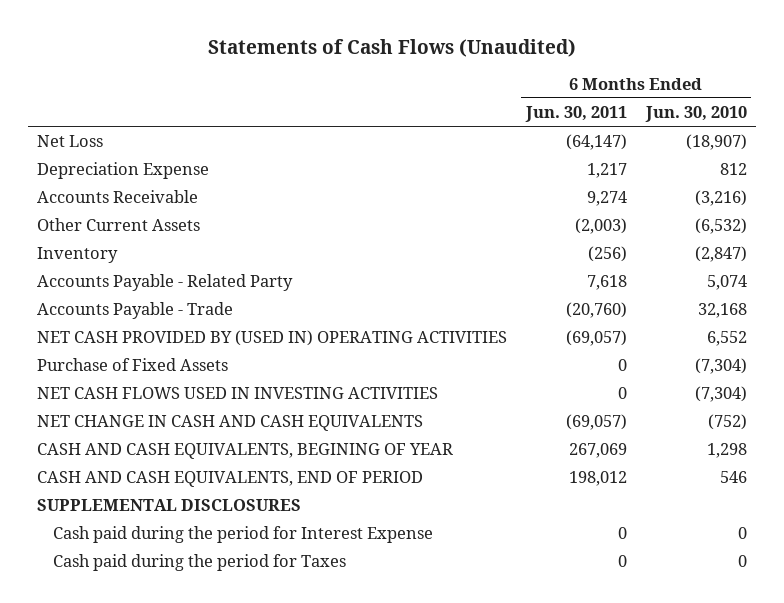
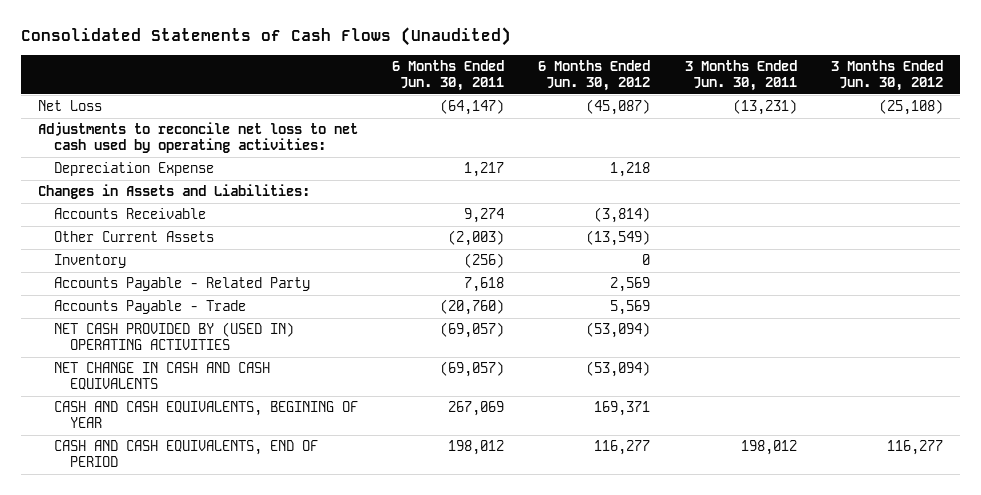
- Statements of Cash Flows (Unaudited)
+ Consolidated Statements of Cash Flows (Unaudited)
- | 6 Months Ended Jun. 30, 2011 | 6 Months Ended Jun. 30, 2010
+ | 6 Months Ended Jun. 30, 2011 | 6 Months Ended Jun. 30, 2012 | 3 Months Ended Jun. 30, 2011 | 3 Months Ended Jun. 30, 2012
+ Adjustments to reconcile net loss to net cash used by operating activities:
+ Changes in Assets and Liabilities:
- Purchase of Fixed Assets | 0 | (7,304)
- NET CASH FLOWS USED IN INVESTING ACTIVITIES | 0 | (7,304)
- SUPPLEMENTAL DISCLOSURES
- Cash paid during the period for Interest Expense | 0 | 0
- Cash paid during the period for Taxes | 0 | 0

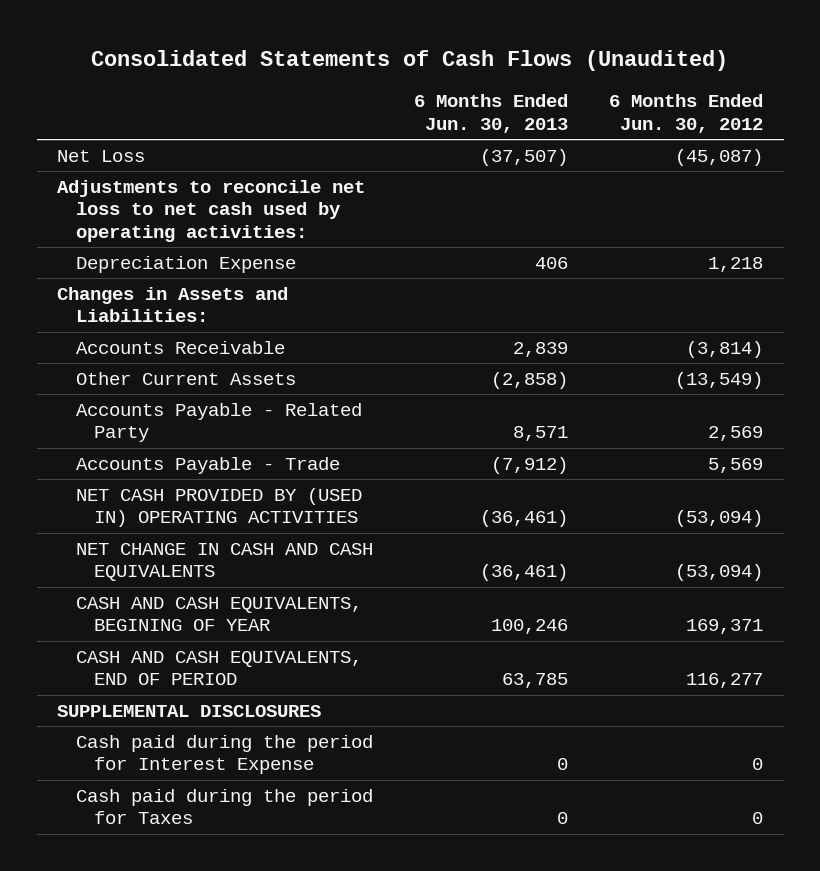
- | 6 Months Ended Jun. 30, 2011 | 6 Months Ended Jun. 30, 2012 | 3 Months Ended Jun. 30, 2011 | 3 Months Ended Jun. 30, 2012
+ | 6 Months Ended Jun. 30, 2013 | 6 Months Ended Jun. 30, 2012
- Inventory | (256) | 0 | |
+ SUPPLEMENTAL DISCLOSURES
+ Cash paid during the period for Interest Expense | 0 | 0
+ Cash paid during the period for Taxes | 0 | 0

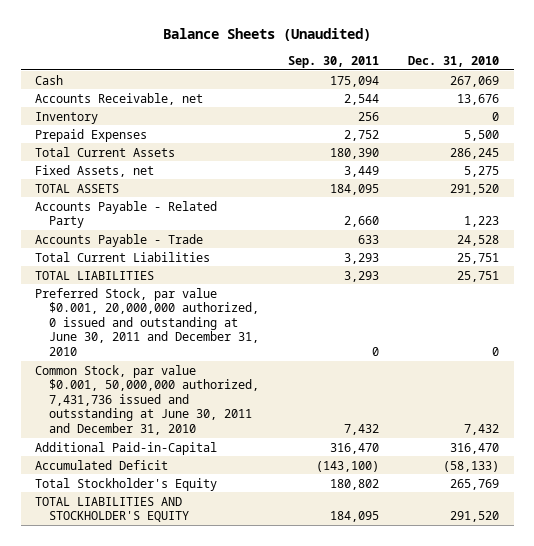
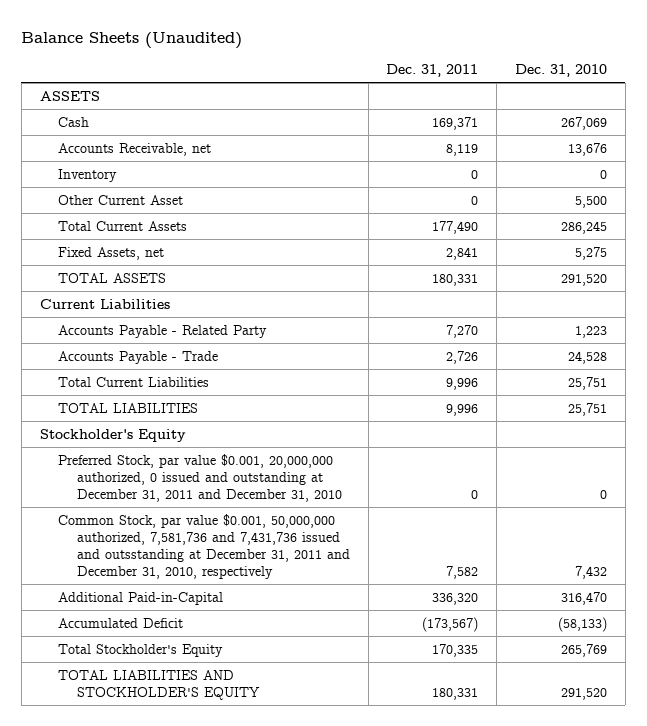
- | Sep. 30, 2011 | Dec. 31, 2010
+ | Dec. 31, 2011 | Dec. 31, 2010
+ ASSETS
- Prepaid Expenses | 2,752 | 5,500
+ Other Current Asset | 0 | 5,500
+ Current Liabilities
- Preferred Stock, par value $0.001, 20,000,000 authorized, 0 issued and outstanding at June 30, 2011 and December 31, 2010 | 0 | 0
- Common Stock, par value $0.001, 50,000,000 authorized, 7,431,736 issued and outsstanding at June 30, 2011 and December 31, 2010 | 7,432 | 7,432
+ Stockholder's Equity
+ Preferred Stock, par value $0.001, 20,000,000 authorized, 0 issued and outstanding at December 31, 2011 and December 31, 2010 | 0 | 0
+ Common Stock, par value $0.001, 50,000,000 authorized, 7,581,736 and 7,431,736 issued and outsstanding at December 31, 2011 and December 31, 2010, respectively | 7,582 | 7,432

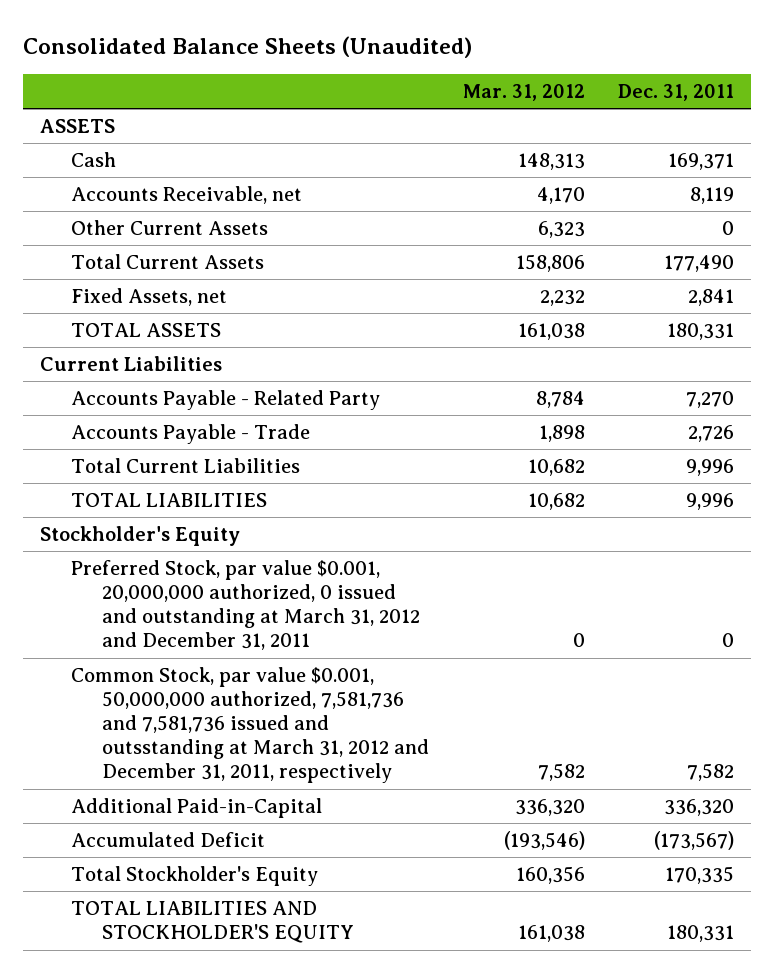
- Balance Sheets (Unaudited)
+ Consolidated Balance Sheets (Unaudited)
- | Dec. 31, 2011 | Dec. 31, 2010
+ | Mar. 31, 2012 | Dec. 31, 2011
- Inventory | 0 | 0
- Other Current Asset | 0 | 5,500
+ Other Current Assets | 6,323 | 0
- Preferred Stock, par value $0.001, 20,000,000 authorized, 0 issued and outstanding at December 31, 2011 and December 31, 2010 | 0 | 0
- Common Stock, par value $0.001, 50,000,000 authorized, 7,581,736 and 7,431,736 issued and outsstanding at December 31, 2011 and December 31, 2010, respectively | 7,582 | 7,432
+ Preferred Stock, par value $0.001, 20,000,000 authorized, 0 issued and outstanding at March 31, 2012 and December 31, 2011 | 0 | 0
+ Common Stock, par value $0.001, 50,000,000 authorized, 7,581,736 and 7,581,736 issued and outsstanding at March 31, 2012 and December 31, 2011, respectively | 7,582 | 7,582

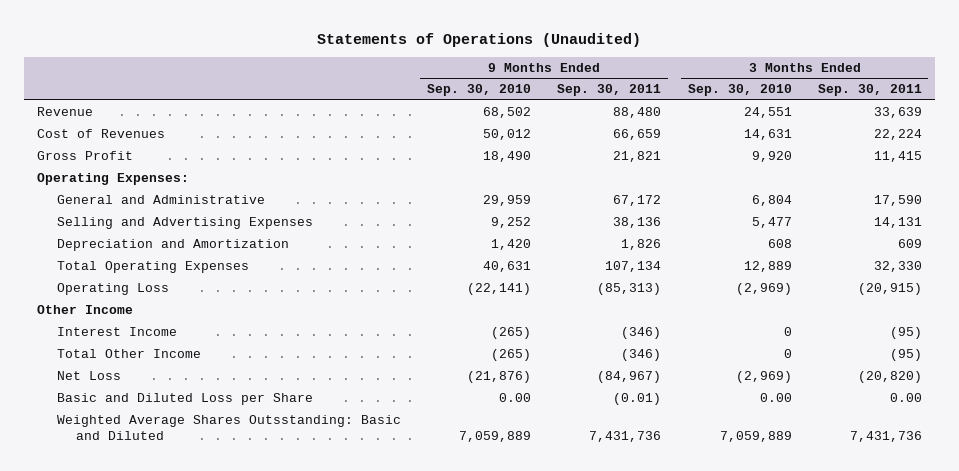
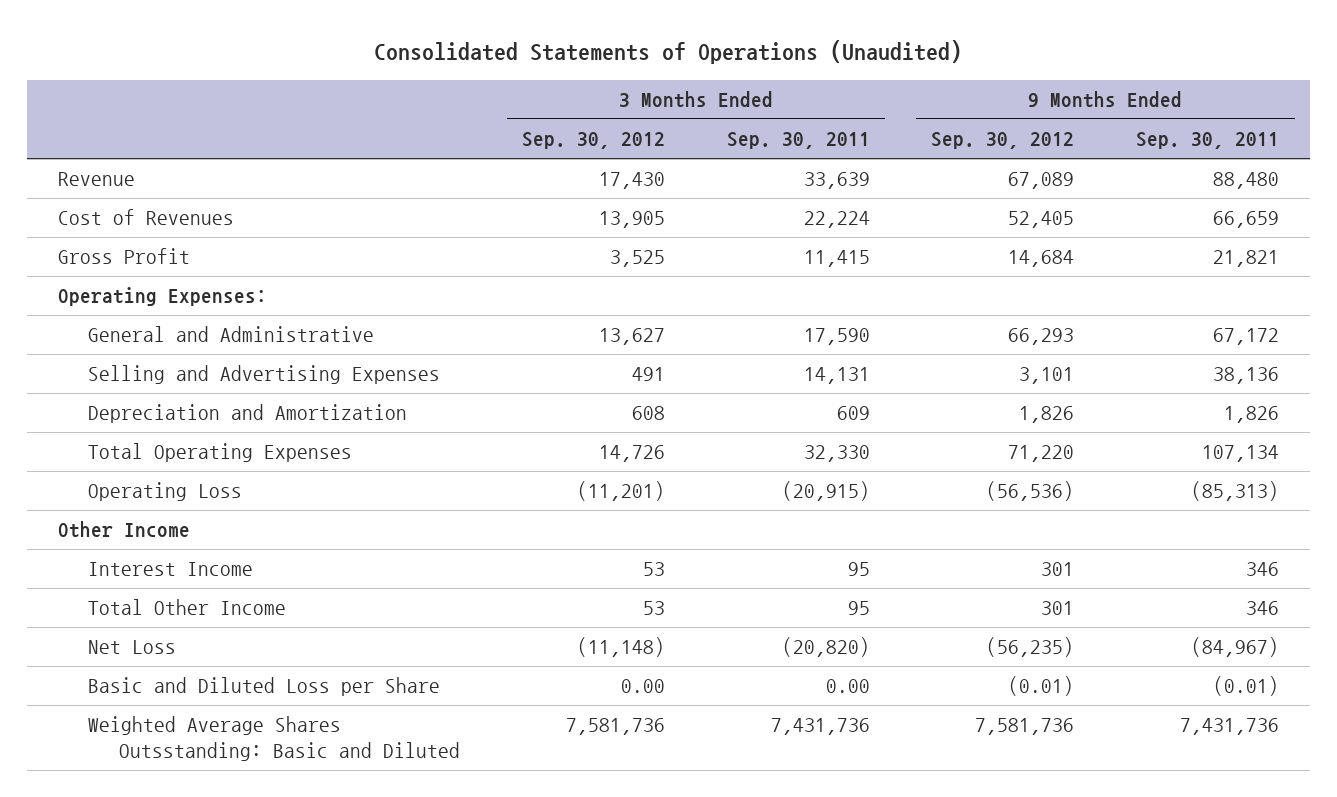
- Statements of Operations (Unaudited)
+ Consolidated Statements of Operations (Unaudited)
- | 9 Months Ended Sep. 30, 2010 | 9 Months Ended Sep. 30, 2011 | 3 Months Ended Sep. 30, 2010 | 3 Months Ended Sep. 30, 2011
+ | 3 Months Ended Sep. 30, 2012 | 3 Months Ended Sep. 30, 2011 | 9 Months Ended Sep. 30, 2012 | 9 Months Ended Sep. 30, 2011
- Interest Income | (265) | (346) | 0 | (95)
- Total Other Income | (265) | (346) | 0 | (95)
+ Interest Income | 53 | 95 | 301 | 346
+ Total Other Income | 53 | 95 | 301 | 346

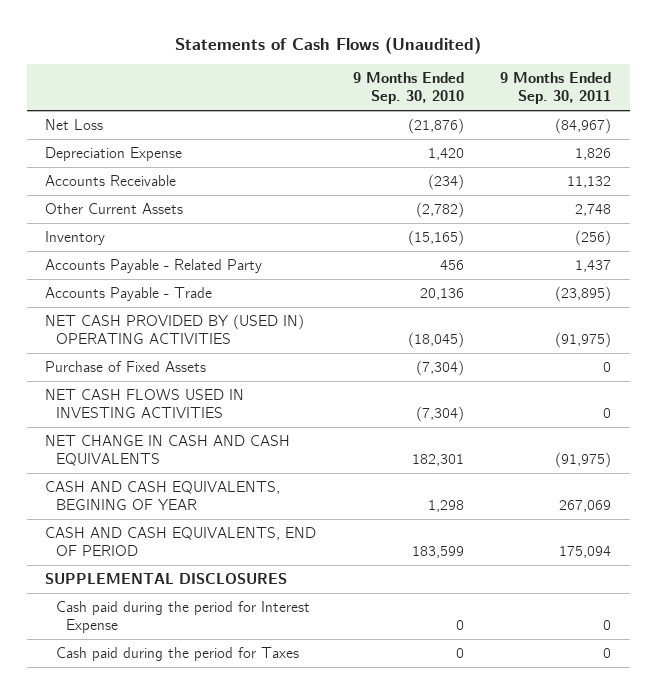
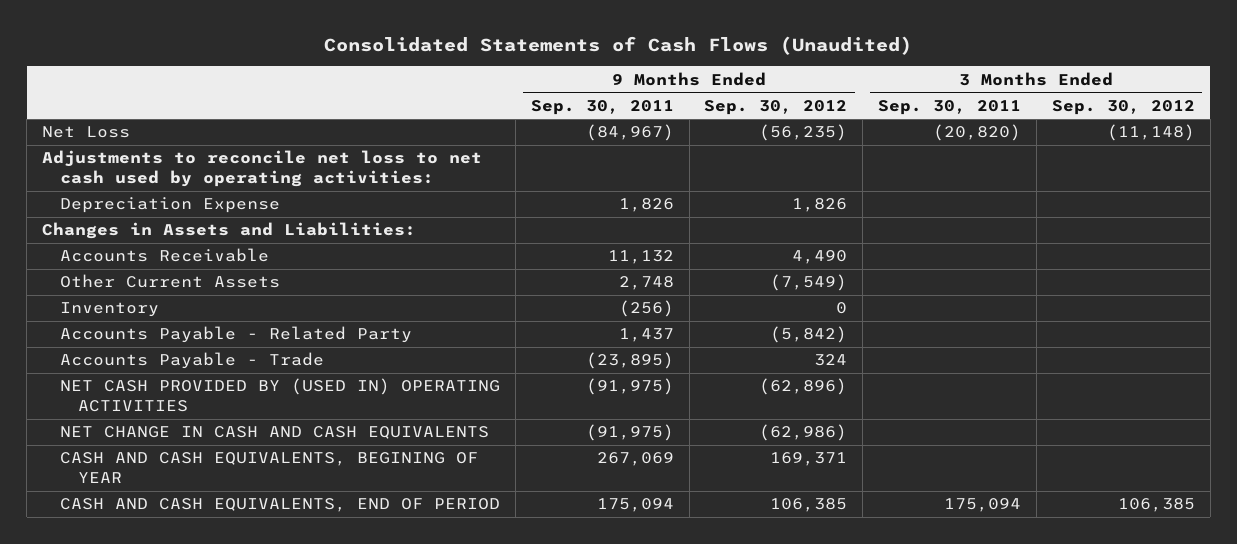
- Statements of Cash Flows (Unaudited)
+ Consolidated Statements of Cash Flows (Unaudited)
- | 9 Months Ended Sep. 30, 2010 | 9 Months Ended Sep. 30, 2011
+ | 9 Months Ended Sep. 30, 2011 | 9 Months Ended Sep. 30, 2012 | 3 Months Ended Sep. 30, 2011 | 3 Months Ended Sep. 30, 2012
+ Adjustments to reconcile net loss to net cash used by operating activities:
+ Changes in Assets and Liabilities:
- Purchase of Fixed Assets | (7,304) | 0
- NET CASH FLOWS USED IN INVESTING ACTIVITIES | (7,304) | 0
- SUPPLEMENTAL DISCLOSURES
- Cash paid during the period for Interest Expense | 0 | 0
- Cash paid during the period for Taxes | 0 | 0

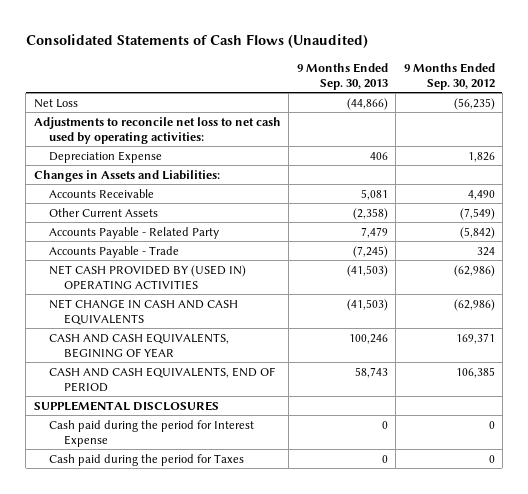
- | 9 Months Ended Sep. 30, 2011 | 9 Months Ended Sep. 30, 2012 | 3 Months Ended Sep. 30, 2011 | 3 Months Ended Sep. 30, 2012
+ | 9 Months Ended Sep. 30, 2013 | 9 Months Ended Sep. 30, 2012
- Inventory | (256) | 0 | |
- NET CASH PROVIDED BY (USED IN) OPERATING ACTIVITIES | (91,975) | (62,896) | |
+ NET CASH PROVIDED BY (USED IN) OPERATING ACTIVITIES | (41,503) | (62,986)
+ SUPPLEMENTAL DISCLOSURES
+ Cash paid during the period for Interest Expense | 0 | 0
+ Cash paid during the period for Taxes | 0 | 0

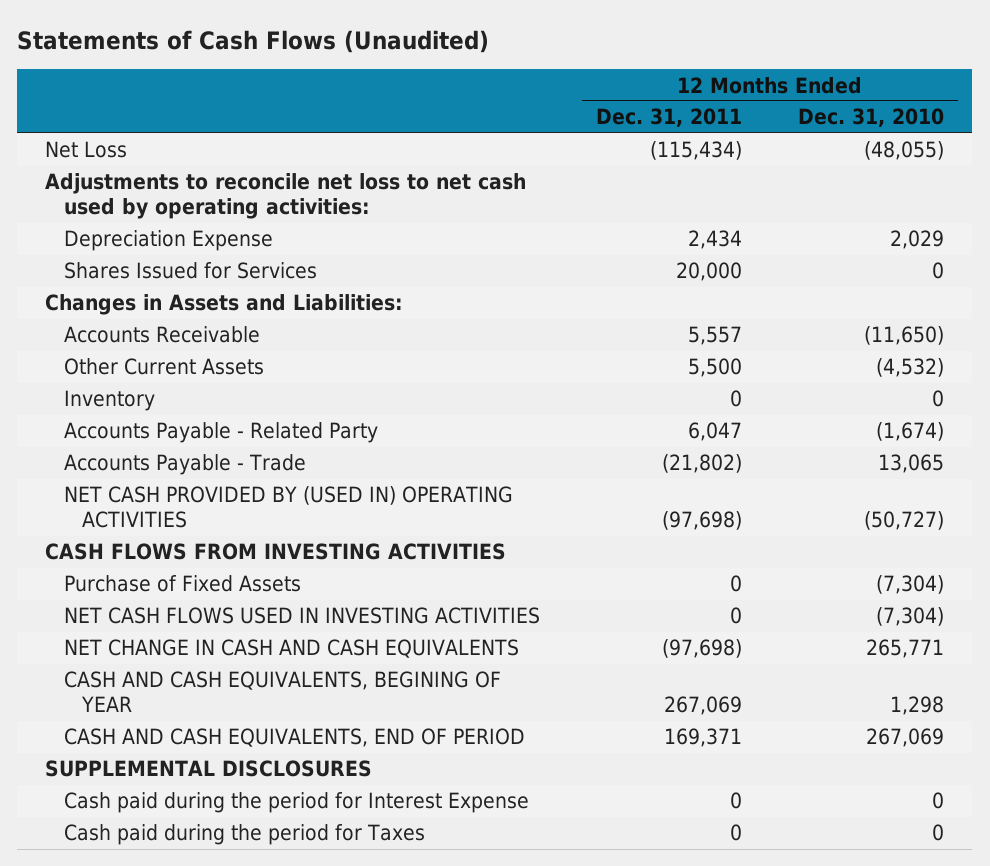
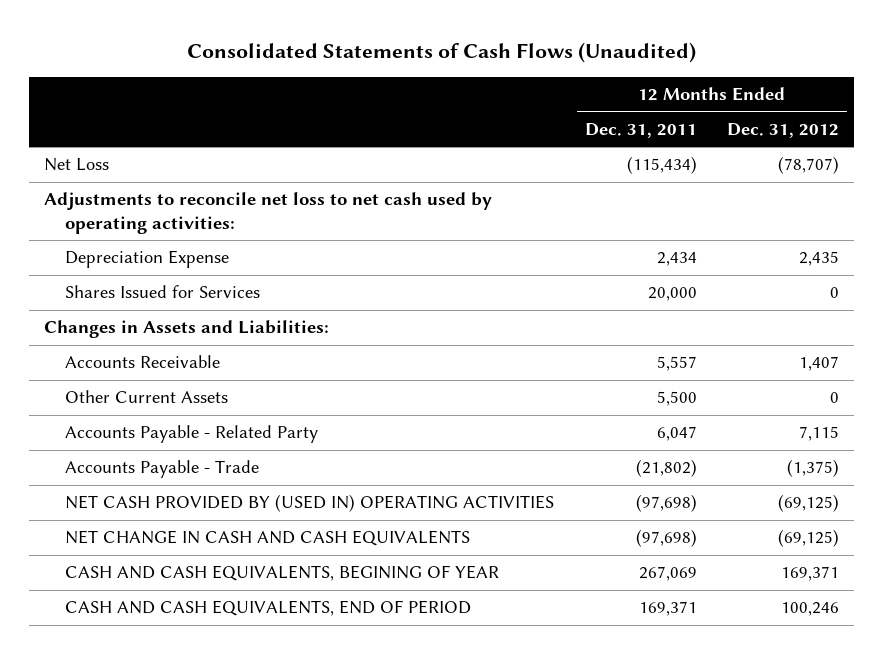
- Statements of Cash Flows (Unaudited)
+ Consolidated Statements of Cash Flows (Unaudited)
- | 12 Months Ended Dec. 31, 2011 | 12 Months Ended Dec. 31, 2010
+ | 12 Months Ended Dec. 31, 2011 | 12 Months Ended Dec. 31, 2012
- Inventory | 0 | 0
- CASH FLOWS FROM INVESTING ACTIVITIES
- Purchase of Fixed Assets | 0 | (7,304)
- NET CASH FLOWS USED IN INVESTING ACTIVITIES | 0 | (7,304)
- SUPPLEMENTAL DISCLOSURES
- Cash paid during the period for Interest Expense | 0 | 0
- Cash paid during the period for Taxes | 0 | 0

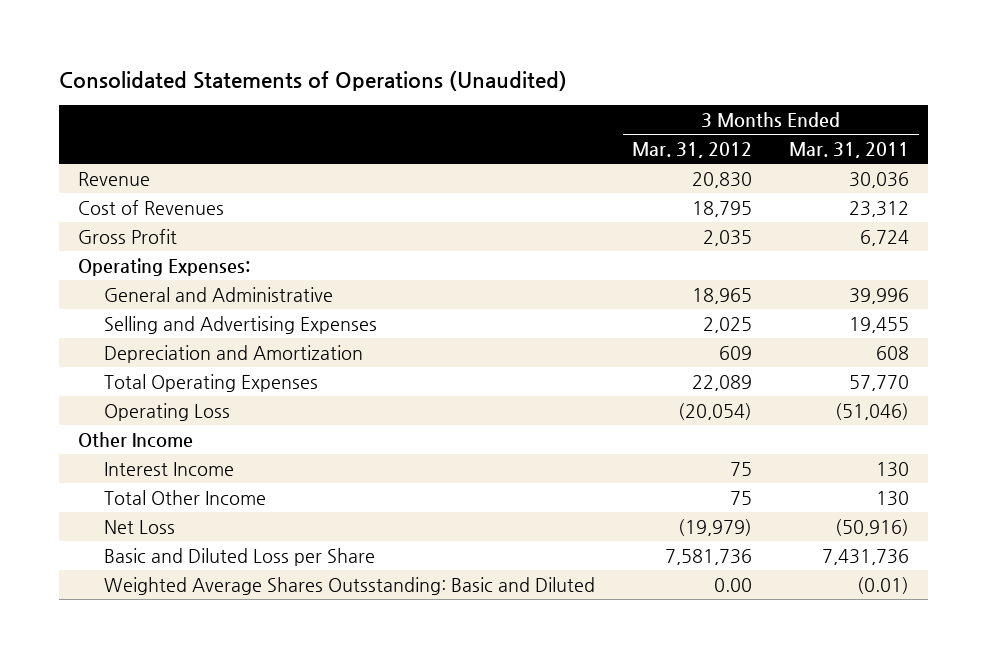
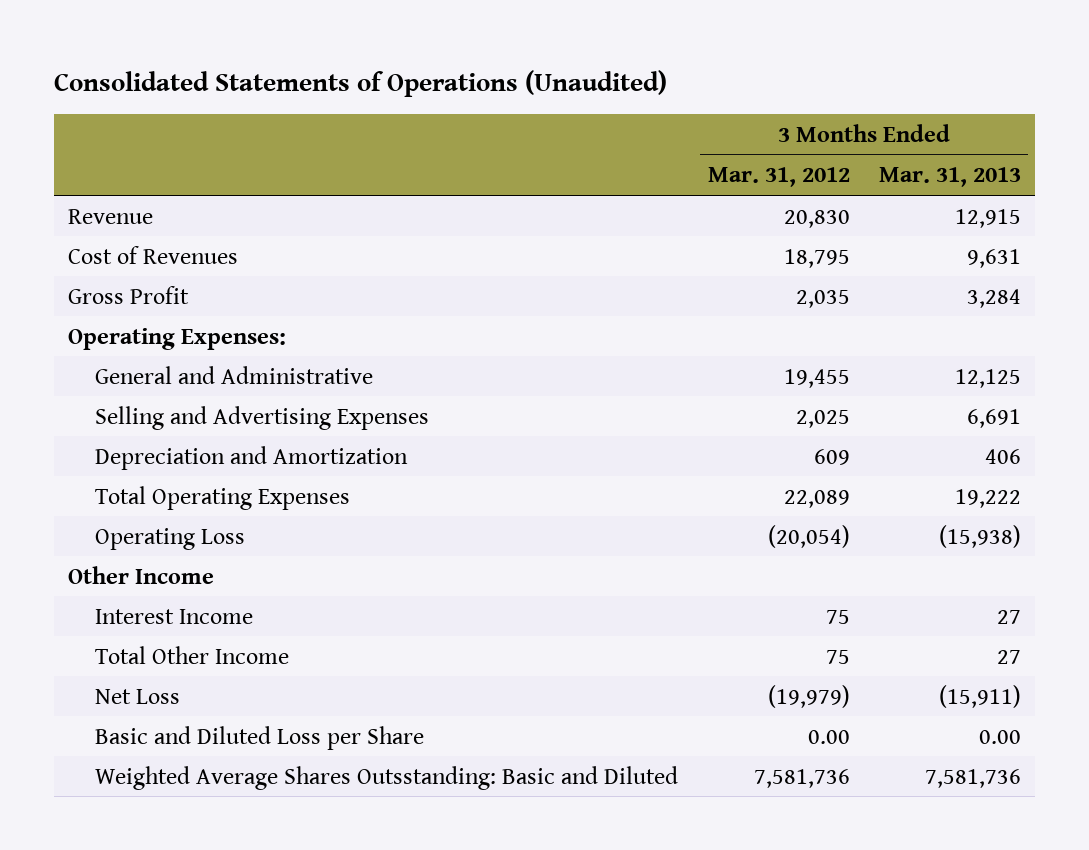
- | 3 Months Ended Mar. 31, 2012 | 3 Months Ended Mar. 31, 2011
+ | 3 Months Ended Mar. 31, 2012 | 3 Months Ended Mar. 31, 2013
- General and Administrative | 18,965 | 39,996
+ General and Administrative | 19,455 | 12,125
- Basic and Diluted Loss per Share | 7,581,736 | 7,431,736
- Weighted Average Shares Outsstanding: Basic and Diluted | 0.00 | (0.01)
+ Basic and Diluted Loss per Share | 0.00 | 0.00
+ Weighted Average Shares Outsstanding: Basic and Diluted | 7,581,736 | 7,581,736

